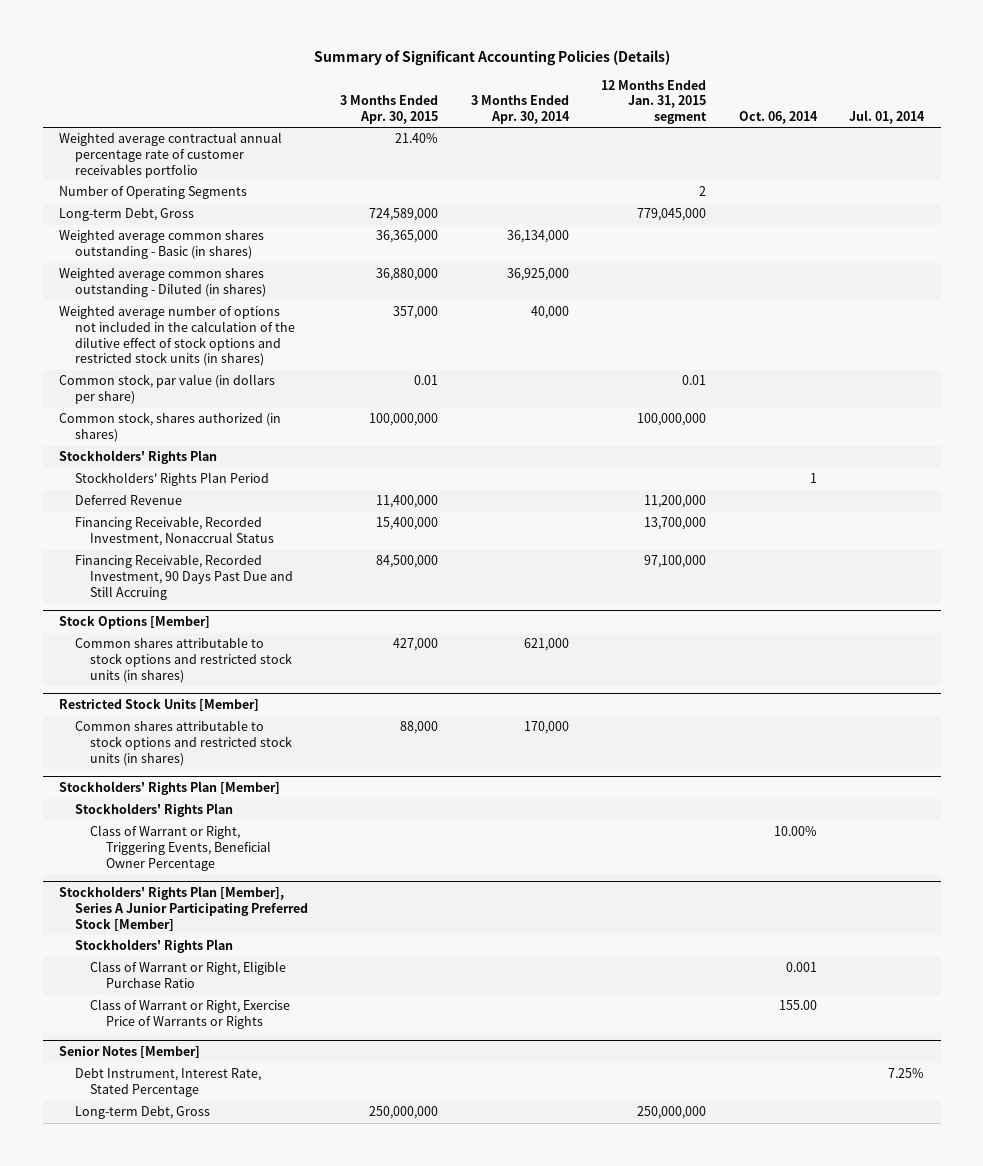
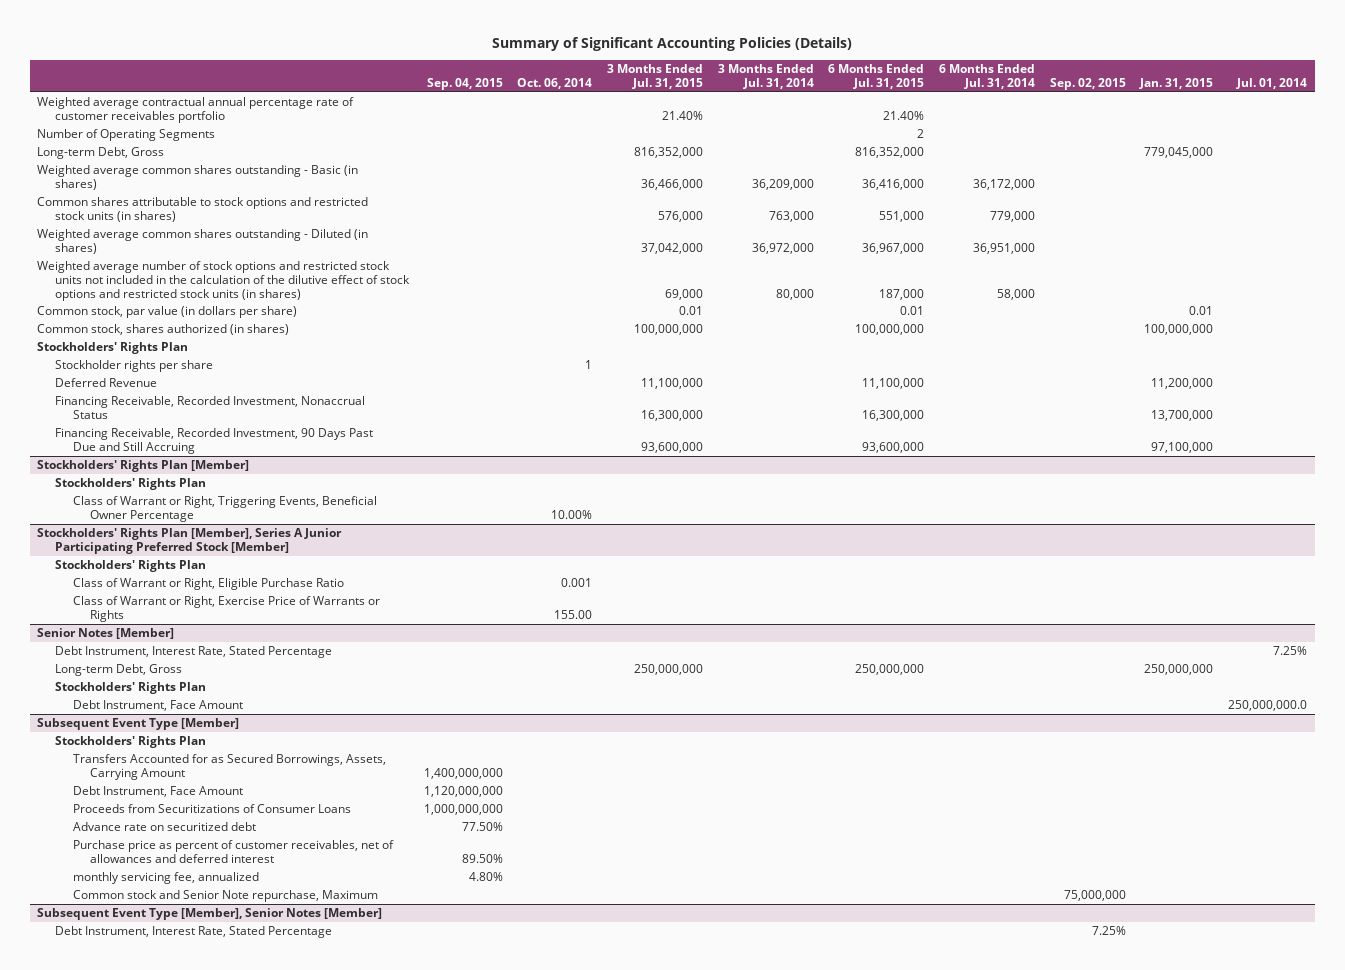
- | 3 Months Ended Apr. 30, 2015 | 3 Months Ended Apr. 30, 2014 | 12 Months Ended Jan. 31, 2015 segment | Oct. 06, 2014 | Jul. 01, 2014
+ | Sep. 04, 2015 | Oct. 06, 2014 | 3 Months Ended Jul. 31, 2015 | 3 Months Ended Jul. 31, 2014 | 6 Months Ended Jul. 31, 2015 | 6 Months Ended Jul. 31, 2014 | Sep. 02, 2015 | Jan. 31, 2015 | Jul. 01, 2014
+ Common shares attributable to stock options and restricted stock units (in shares) | | | 576,000 | 763,000 | 551,000 | 779,000 | | |
- Weighted average number of options not included in the calculation of the dilutive effect of stock options and restricted stock units (in shares) | 357,000 | 40,000 | | |
+ Weighted average number of stock options and restricted stock units not included in the calculation of the dilutive effect of stock options and restricted stock units (in shares) | | | 69,000 | 80,000 | 187,000 | 58,000 | | |
- Stockholders' Rights Plan Period | | | | 1 |
+ Stockholder rights per share | | 1 | | | | | | |
- Stock Options [Member]
- Common shares attributable to stock options and restricted stock units (in shares) | 427,000 | 621,000 | | |
- Restricted Stock Units [Member]
- Common shares attributable to stock options and restricted stock units (in shares) | 88,000 | 170,000 | | |
@ Senior Notes [Member]
+ Stockholders' Rights Plan
+ Debt Instrument, Face Amount | | | | | | | | | 250,000,000.0
+ Subsequent Event Type [Member]
+ Stockholders' Rights Plan
+ Transfers Accounted for as Secured Borrowings, Assets, Carrying Amount | 1,400,000,000 | | | | | | | |
+ Debt Instrument, Face Amount | 1,120,000,000 | | | | | | | |
+ Proceeds from Securitizations of Consumer Loans | 1,000,000,000 | | | | | | | |
+ Advance rate on securitized debt | 77.50% | | | | | | | |
+ Purchase price as percent of customer receivables, net of allowances and deferred interest | 89.50% | | | | | | | |
+ monthly servicing fee, annualized | 4.80% | | | | | | | |
+ Common stock and Senior Note repurchase, Maximum | | | | | | | 75,000,000 | |
+ Subsequent Event Type [Member], Senior Notes [Member]
+ Debt Instrument, Interest Rate, Stated Percentage | | | | | | | 7.25% | |

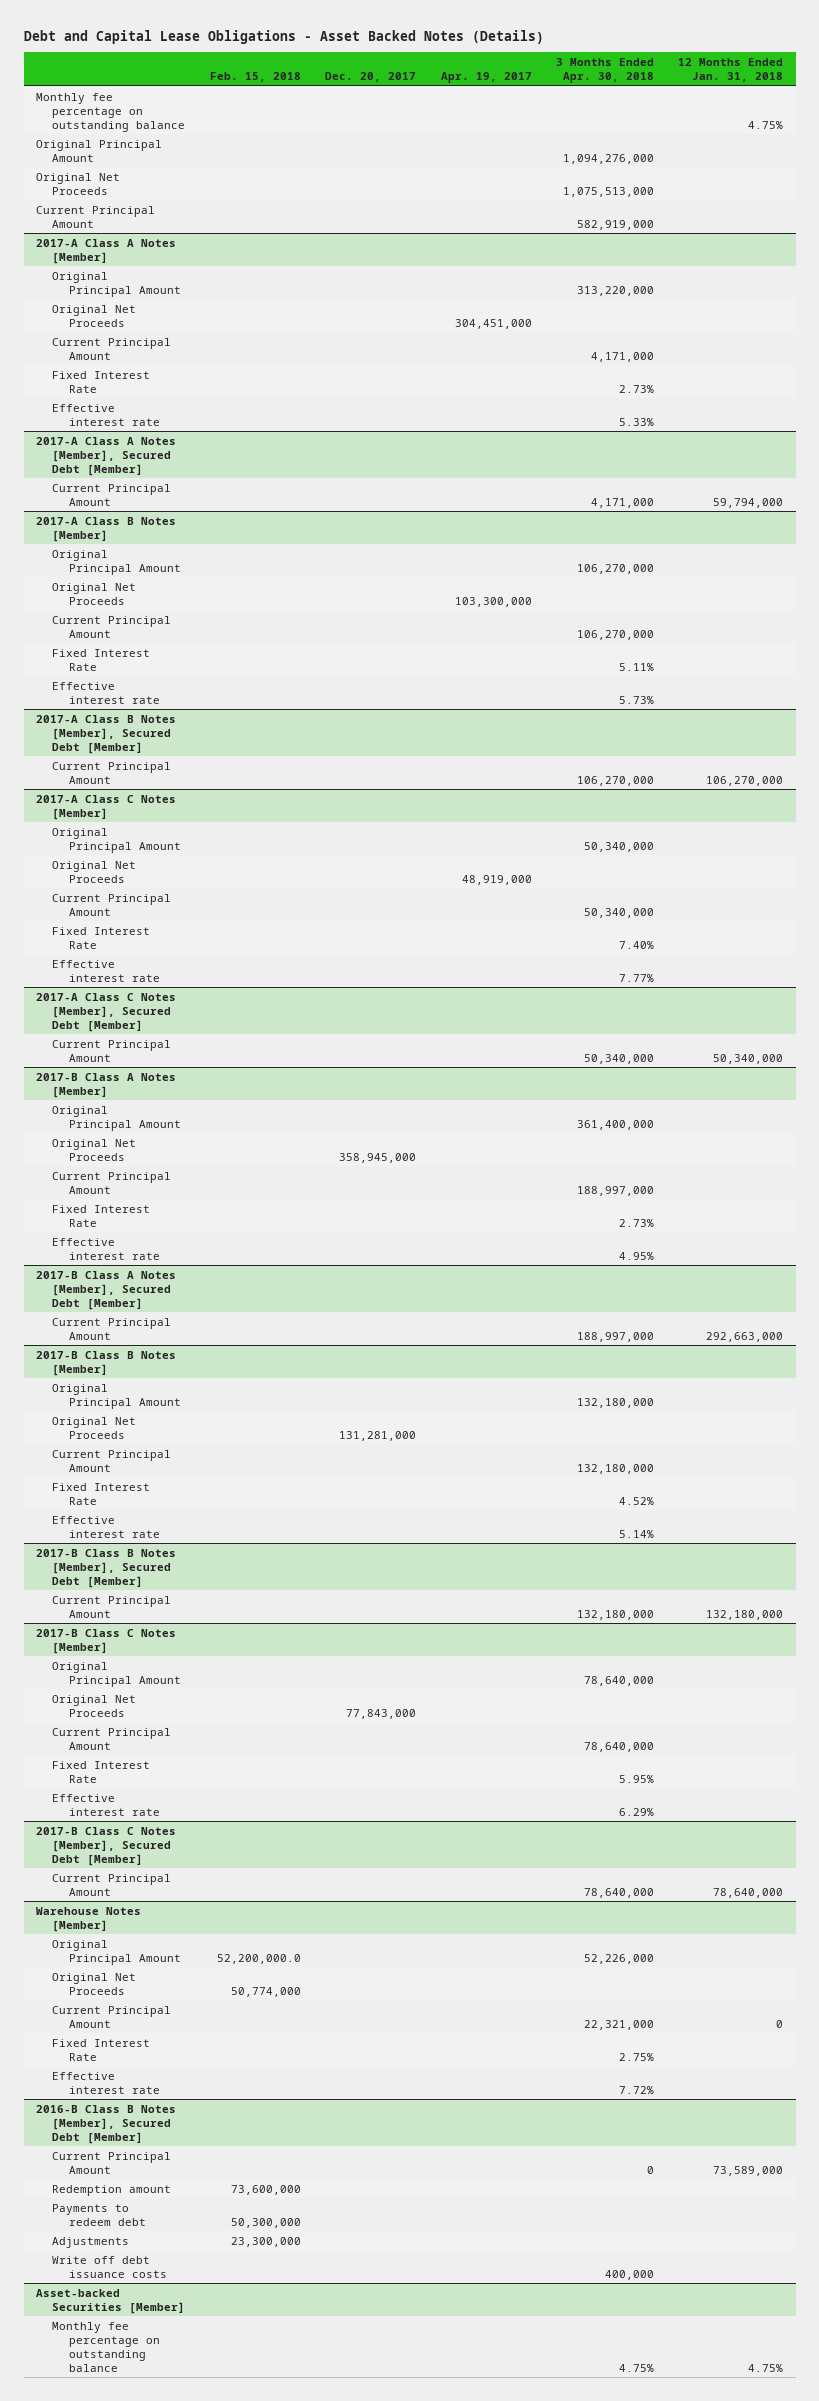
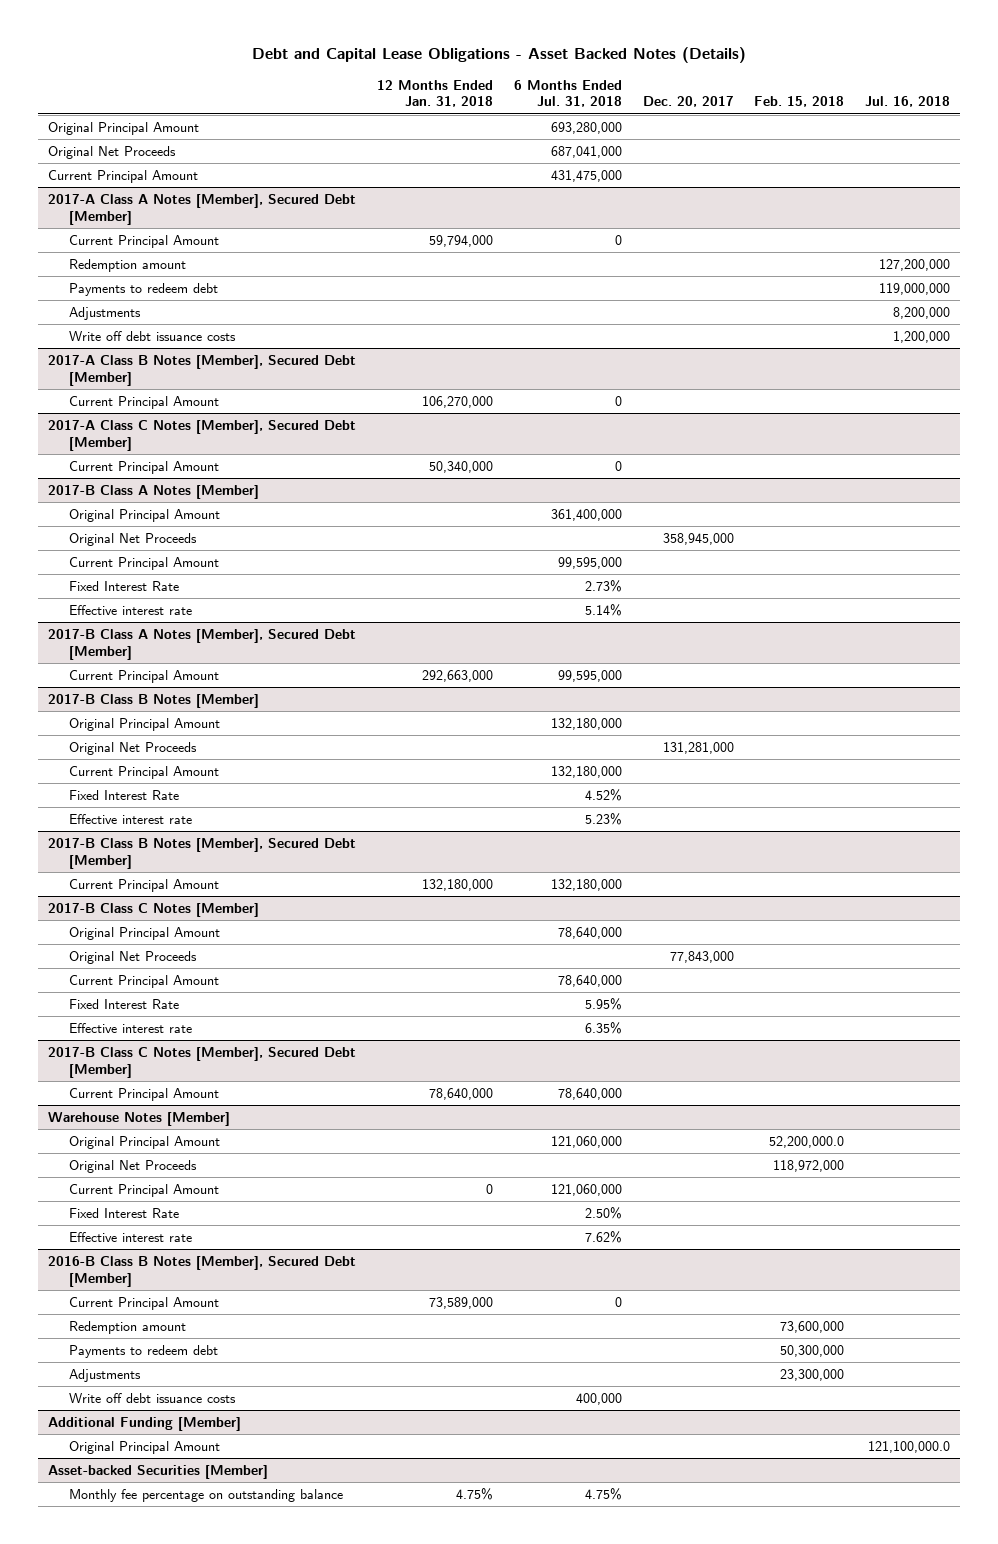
- | Feb. 15, 2018 | Dec. 20, 2017 | Apr. 19, 2017 | 3 Months Ended Apr. 30, 2018 | 12 Months Ended Jan. 31, 2018
+ | 12 Months Ended Jan. 31, 2018 | 6 Months Ended Jul. 31, 2018 | Dec. 20, 2017 | Feb. 15, 2018 | Jul. 16, 2018
- Monthly fee percentage on outstanding balance | | | | | 4.75%
- 2017-A Class A Notes [Member]
- Original Principal Amount | | | | 313,220,000 |
- Original Net Proceeds | | | 304,451,000 | |
- Current Principal Amount | | | | 4,171,000 |
- Fixed Interest Rate | | | | 2.73% |
- Effective interest rate | | | | 5.33% |
- 2017-A Class B Notes [Member]
- Original Principal Amount | | | | 106,270,000 |
- Original Net Proceeds | | | 103,300,000 | |
- Current Principal Amount | | | | 106,270,000 |
- Fixed Interest Rate | | | | 5.11% |
- Effective interest rate | | | | 5.73% |
@ 2017-A Class A Notes [Member], Secured Debt [Member]
+ Redemption amount | | | | | 127,200,000
+ Payments to redeem debt | | | | | 119,000,000
+ Adjustments | | | | | 8,200,000
+ Write off debt issuance costs | | | | | 1,200,000
- 2017-A Class C Notes [Member]
- Original Principal Amount | | | | 50,340,000 |
- Original Net Proceeds | | | 48,919,000 | |
- Current Principal Amount | | | | 50,340,000 |
- Fixed Interest Rate | | | | 7.40% |
- Effective interest rate | | | | 7.77% |
@ Warehouse Notes [Member]
- Original Net Proceeds | 50,774,000 | | | |
+ Original Net Proceeds | | | | 118,972,000 |
+ Additional Funding [Member]
+ Original Principal Amount | | | | | 121,100,000.0

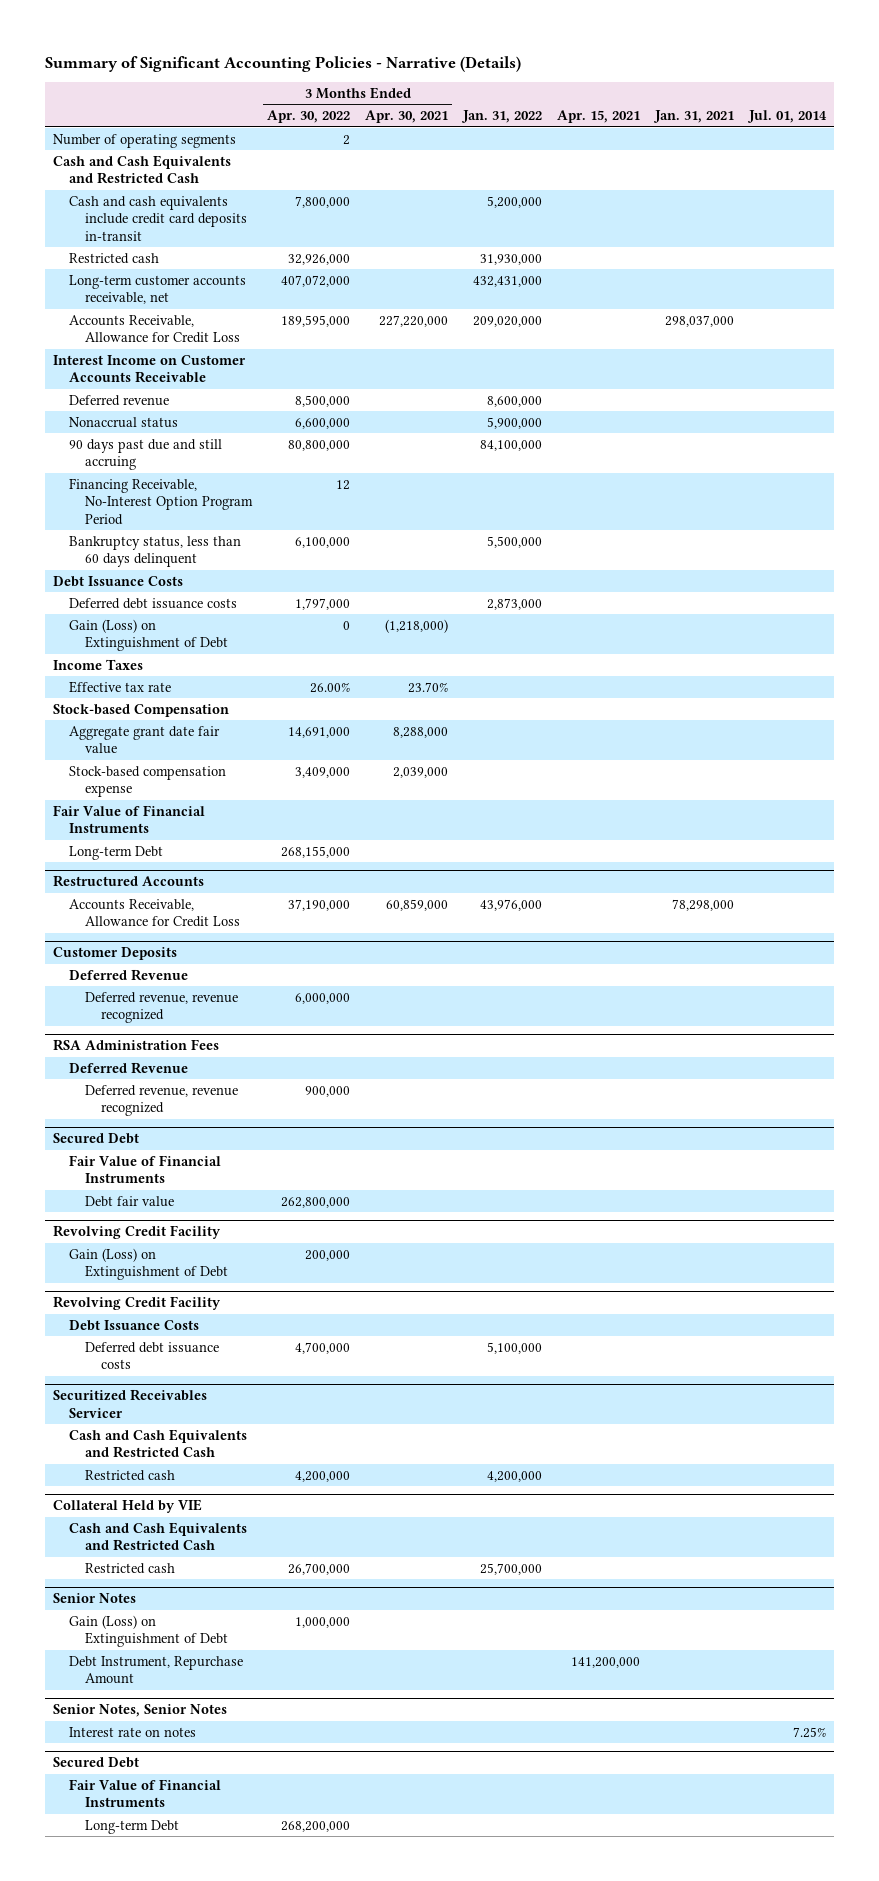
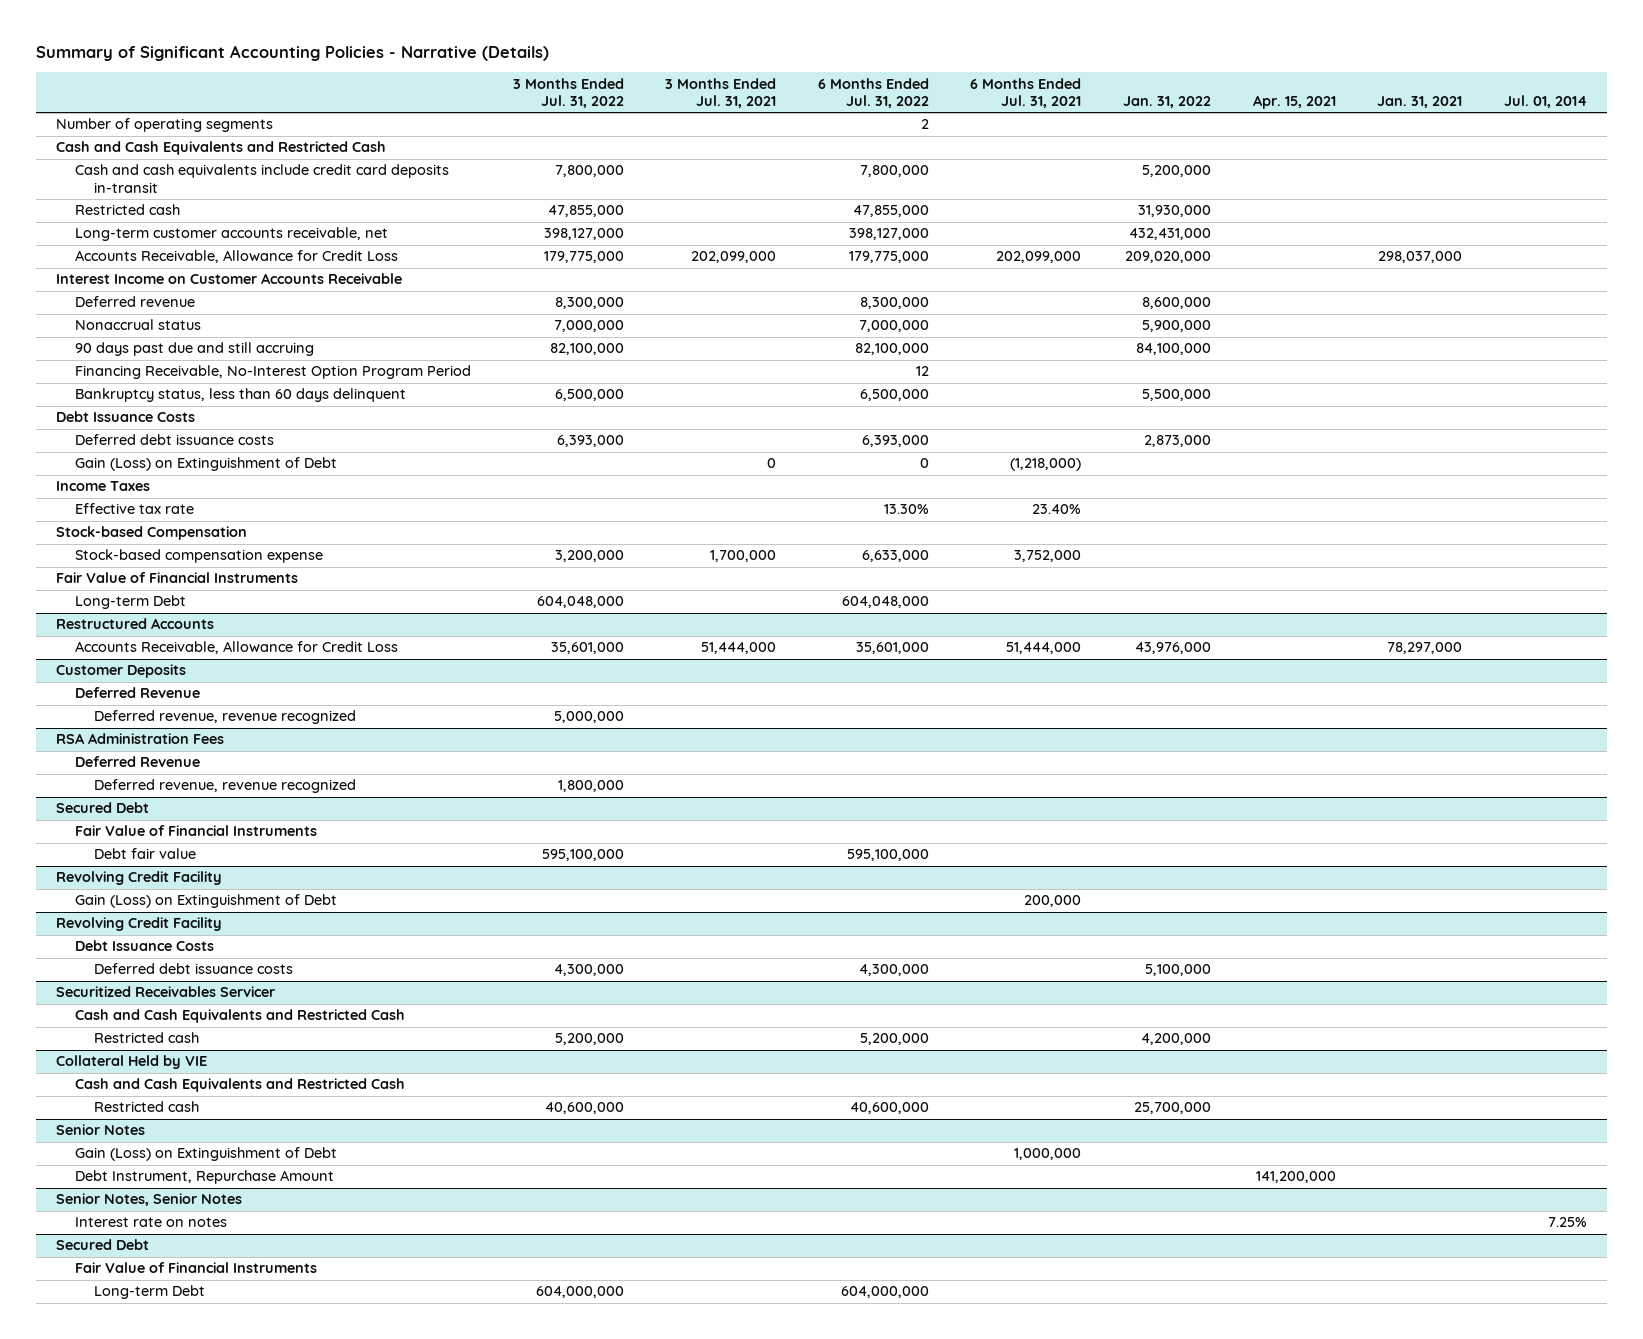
- | 3 Months Ended Apr. 30, 2022 | 3 Months Ended Apr. 30, 2021 | Jan. 31, 2022 | Apr. 15, 2021 | Jan. 31, 2021 | Jul. 01, 2014
+ | 3 Months Ended Jul. 31, 2022 | 3 Months Ended Jul. 31, 2021 | 6 Months Ended Jul. 31, 2022 | 6 Months Ended Jul. 31, 2021 | Jan. 31, 2022 | Apr. 15, 2021 | Jan. 31, 2021 | Jul. 01, 2014
- Aggregate grant date fair value | 14,691,000 | 8,288,000 | | | |
@ Restructured Accounts
- Accounts Receivable, Allowance for Credit Loss | 37,190,000 | 60,859,000 | 43,976,000 | | 78,298,000 |
+ Accounts Receivable, Allowance for Credit Loss | 35,601,000 | 51,444,000 | 35,601,000 | 51,444,000 | 43,976,000 | | 78,297,000 |

